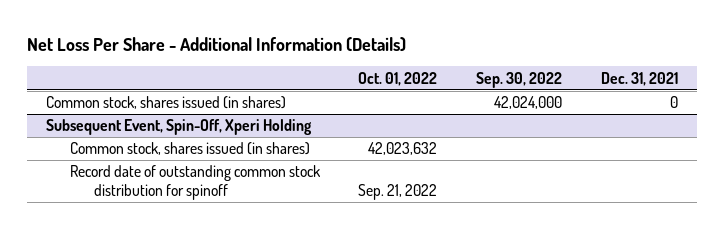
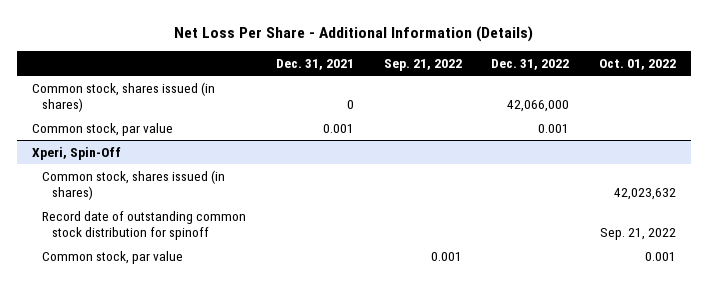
- | Oct. 01, 2022 | Sep. 30, 2022 | Dec. 31, 2021
+ | Dec. 31, 2021 | Sep. 21, 2022 | Dec. 31, 2022 | Oct. 01, 2022
- Subsequent Event, Spin-Off, Xperi Holding
+ Common stock, par value | 0.001 | | 0.001 |
+ Xperi, Spin-Off
+ Common stock, par value | | 0.001 | | 0.001

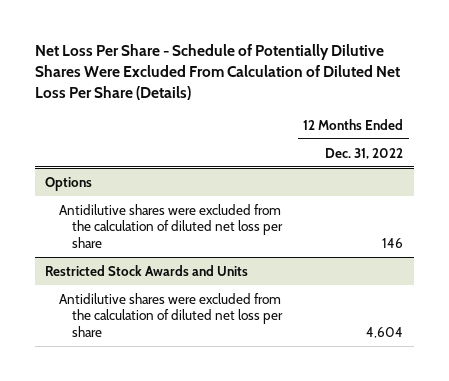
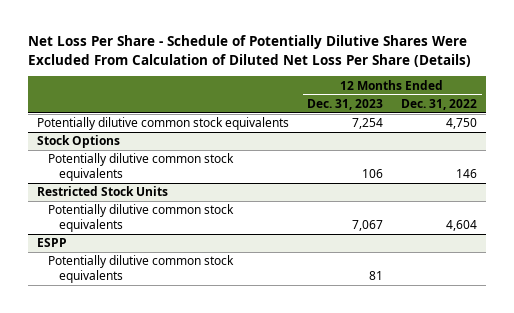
- | 12 Months Ended Dec. 31, 2022
+ | 12 Months Ended Dec. 31, 2023 | 12 Months Ended Dec. 31, 2022
- Options
- Antidilutive shares were excluded from the calculation of diluted net loss per share | 146
- Restricted Stock Awards and Units
- Antidilutive shares were excluded from the calculation of diluted net loss per share | 4,604
+ Potentially dilutive common stock equivalents | 7,254 | 4,750
+ Stock Options
+ Potentially dilutive common stock equivalents | 106 | 146
+ Restricted Stock Units
+ Potentially dilutive common stock equivalents | 7,067 | 4,604
+ ESPP
+ Potentially dilutive common stock equivalents | 81 |

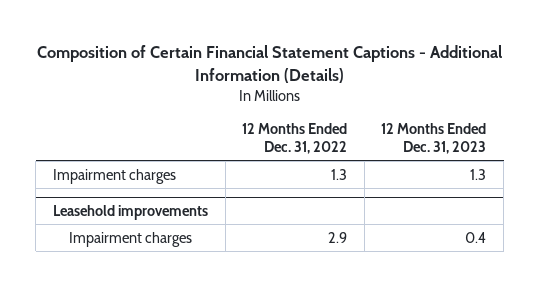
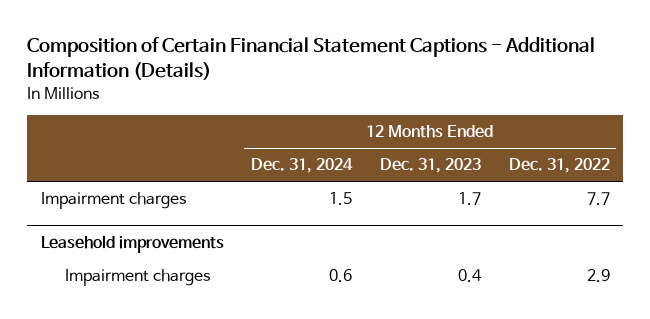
- | 12 Months Ended Dec. 31, 2022 | 12 Months Ended Dec. 31, 2023
+ | 12 Months Ended Dec. 31, 2024 | 12 Months Ended Dec. 31, 2023 | 12 Months Ended Dec. 31, 2022
- Impairment charges | 1.3 | 1.3
+ Impairment charges | 1.5 | 1.7 | 7.7

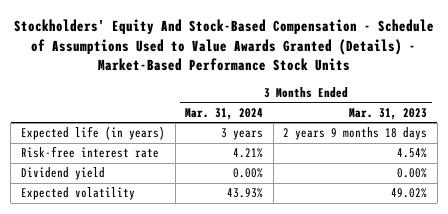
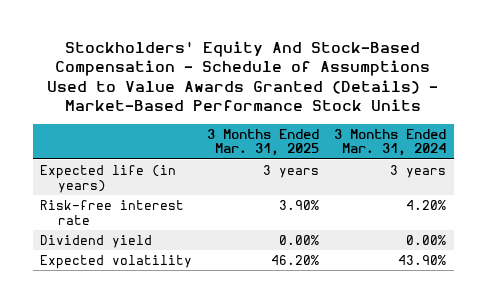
- | 3 Months Ended Mar. 31, 2024 | 3 Months Ended Mar. 31, 2023
+ | 3 Months Ended Mar. 31, 2025 | 3 Months Ended Mar. 31, 2024
- Risk-free interest rate | 4.21% | 4.54%
+ Risk-free interest rate | 3.90% | 4.20%
- Expected volatility | 43.93% | 49.02%
+ Expected volatility | 46.20% | 43.90%

